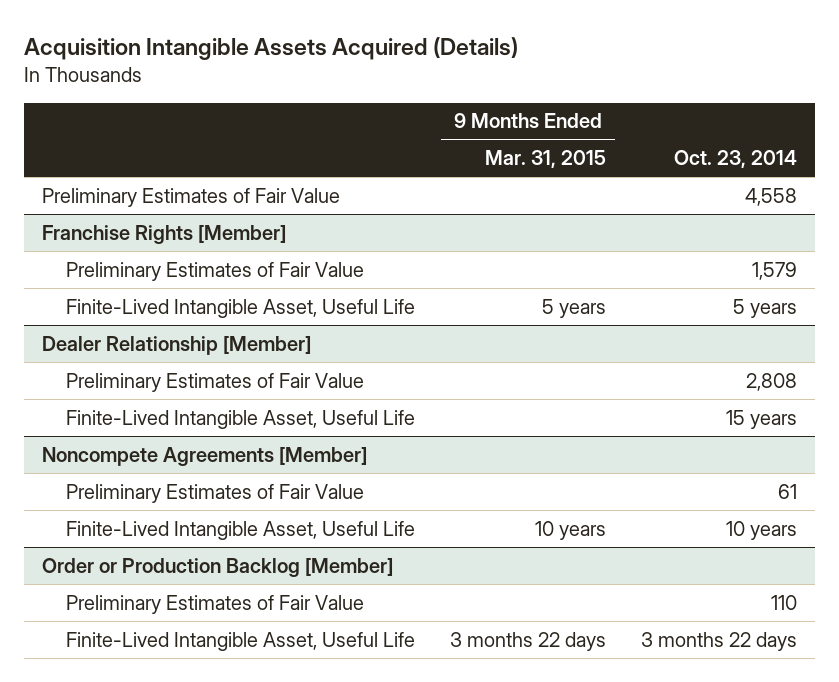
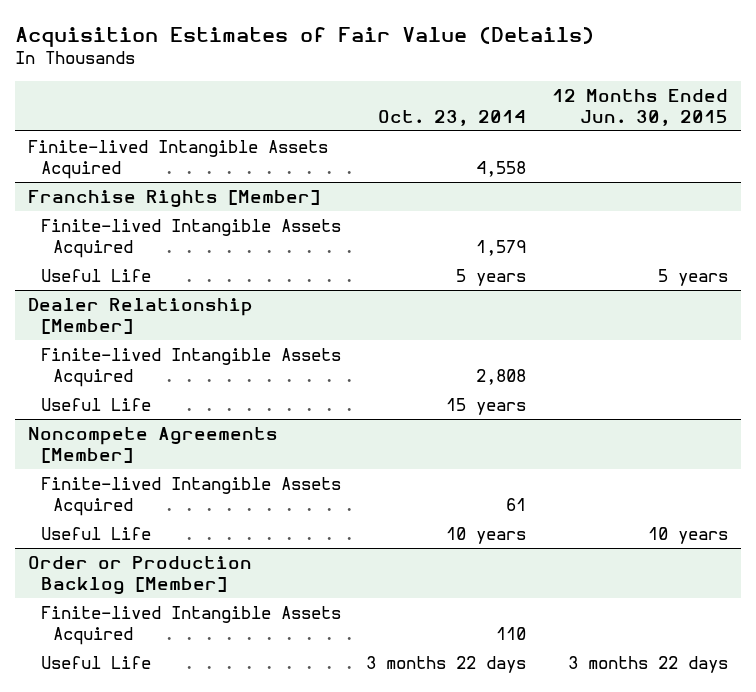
- Acquisition Intangible Assets Acquired (Details)
+ Acquisition Estimates of Fair Value (Details)
- | 9 Months Ended Mar. 31, 2015 | Oct. 23, 2014
+ | Oct. 23, 2014 | 12 Months Ended Jun. 30, 2015
- Preliminary Estimates of Fair Value | | 4,558
+ Finite-lived Intangible Assets Acquired | 4,558 |
@ Franchise Rights [Member]
- Preliminary Estimates of Fair Value | | 1,579
- Finite-Lived Intangible Asset, Useful Life | 5 years | 5 years
+ Finite-lived Intangible Assets Acquired | 1,579 |
+ Useful Life | 5 years | 5 years
@ Dealer Relationship [Member]
- Preliminary Estimates of Fair Value | | 2,808
- Finite-Lived Intangible Asset, Useful Life | | 15 years
+ Finite-lived Intangible Assets Acquired | 2,808 |
+ Useful Life | 15 years |
@ Noncompete Agreements [Member]
- Preliminary Estimates of Fair Value | | 61
- Finite-Lived Intangible Asset, Useful Life | 10 years | 10 years
+ Finite-lived Intangible Assets Acquired | 61 |
+ Useful Life | 10 years | 10 years
@ Order or Production Backlog [Member]
- Preliminary Estimates of Fair Value | | 110
- Finite-Lived Intangible Asset, Useful Life | 3 months 22 days | 3 months 22 days
+ Finite-lived Intangible Assets Acquired | 110 |
+ Useful Life | 3 months 22 days | 3 months 22 days

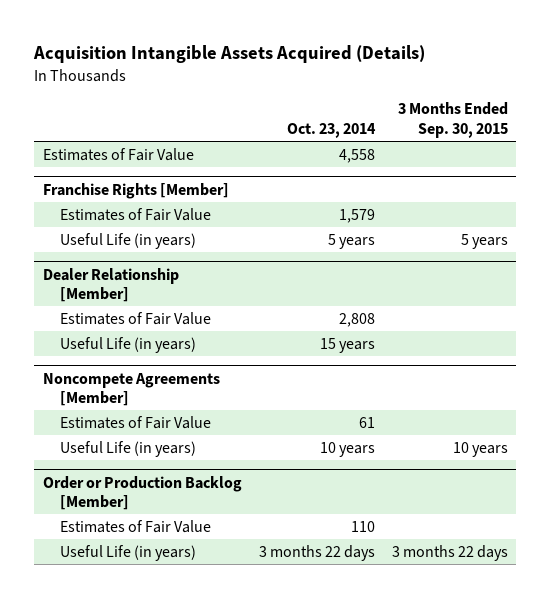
- Acquisition Estimates of Fair Value (Details)
+ Acquisition Intangible Assets Acquired (Details)
- | Oct. 23, 2014 | 12 Months Ended Jun. 30, 2015
+ | Oct. 23, 2014 | 3 Months Ended Sep. 30, 2015
- Finite-lived Intangible Assets Acquired | 4,558 |
+ Estimates of Fair Value | 4,558 |
@ Franchise Rights [Member]
- Finite-lived Intangible Assets Acquired | 1,579 |
- Useful Life | 5 years | 5 years
+ Estimates of Fair Value | 1,579 |
+ Useful Life (in years) | 5 years | 5 years
@ Dealer Relationship [Member]
- Finite-lived Intangible Assets Acquired | 2,808 |
- Useful Life | 15 years |
+ Estimates of Fair Value | 2,808 |
+ Useful Life (in years) | 15 years |
@ Noncompete Agreements [Member]
- Finite-lived Intangible Assets Acquired | 61 |
- Useful Life | 10 years | 10 years
+ Estimates of Fair Value | 61 |
+ Useful Life (in years) | 10 years | 10 years
@ Order or Production Backlog [Member]
- Finite-lived Intangible Assets Acquired | 110 |
- Useful Life | 3 months 22 days | 3 months 22 days
+ Estimates of Fair Value | 110 |
+ Useful Life (in years) | 3 months 22 days | 3 months 22 days

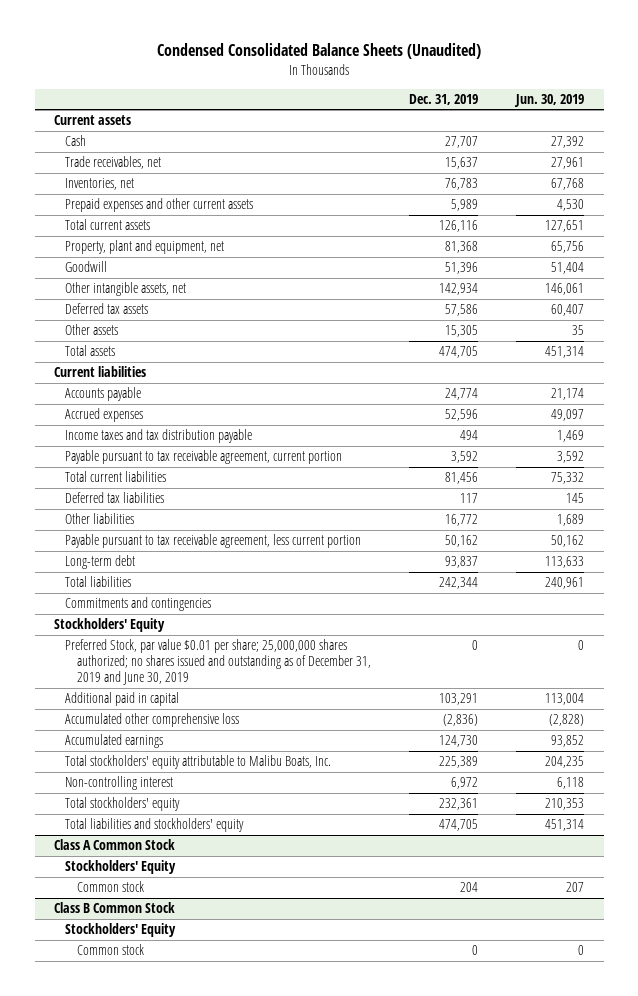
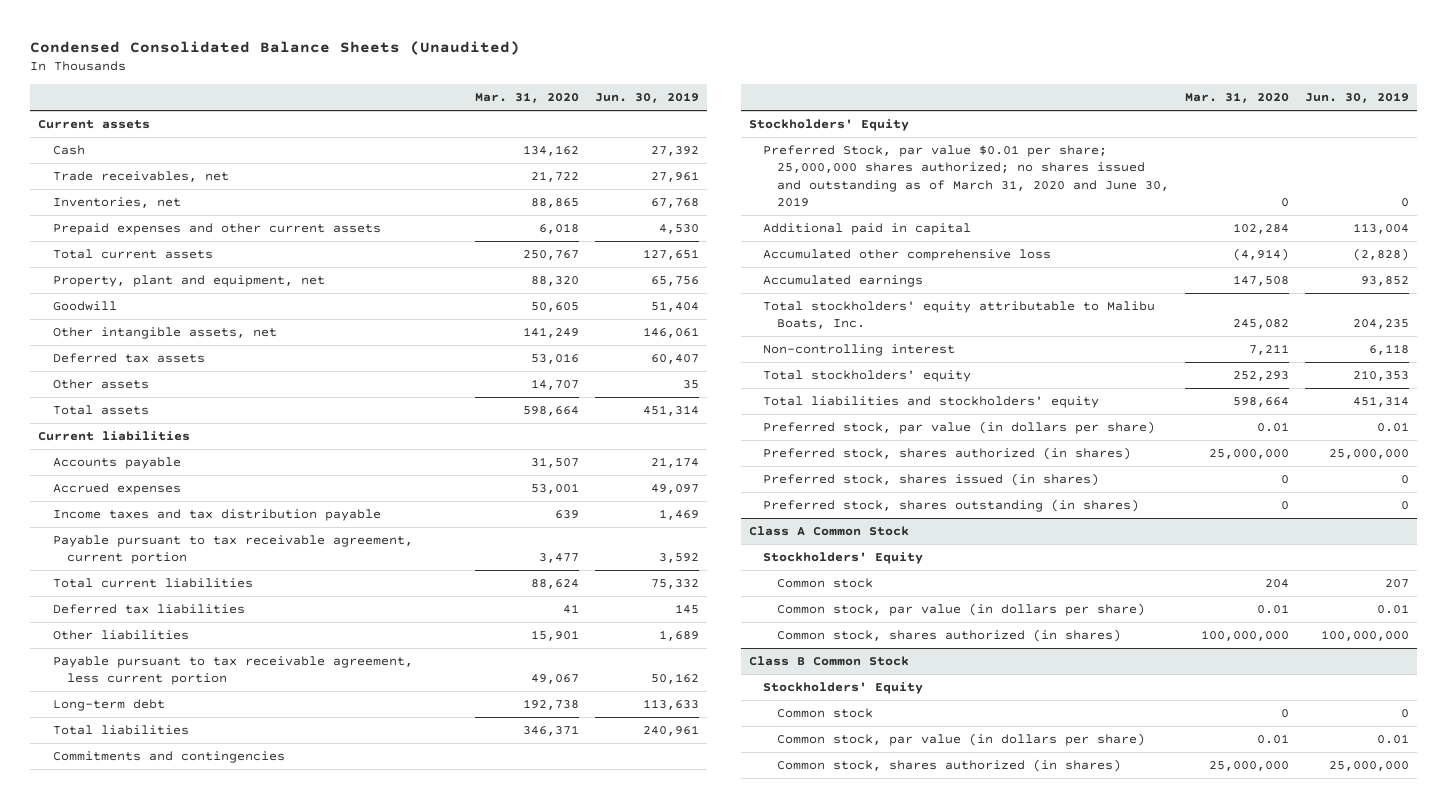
- | Dec. 31, 2019 | Jun. 30, 2019
+ | Mar. 31, 2020 | Jun. 30, 2019
- Preferred Stock, par value $0.01 per share; 25,000,000 shares authorized; no shares issued and outstanding as of December 31, 2019 and June 30, 2019 | 0 | 0
+ Preferred Stock, par value $0.01 per share; 25,000,000 shares authorized; no shares issued and outstanding as of March 31, 2020 and June 30, 2019 | 0 | 0
+ Preferred stock, par value (in dollars per share) | 0.01 | 0.01
+ Preferred stock, shares authorized (in shares) | 25,000,000 | 25,000,000
+ Preferred stock, shares issued (in shares) | 0 | 0
+ Preferred stock, shares outstanding (in shares) | 0 | 0
@ Class A Common Stock
+ Common stock, par value (in dollars per share) | 0.01 | 0.01
+ Common stock, shares authorized (in shares) | 100,000,000 | 100,000,000
@ Class B Common Stock
+ Common stock, par value (in dollars per share) | 0.01 | 0.01
+ Common stock, shares authorized (in shares) | 25,000,000 | 25,000,000

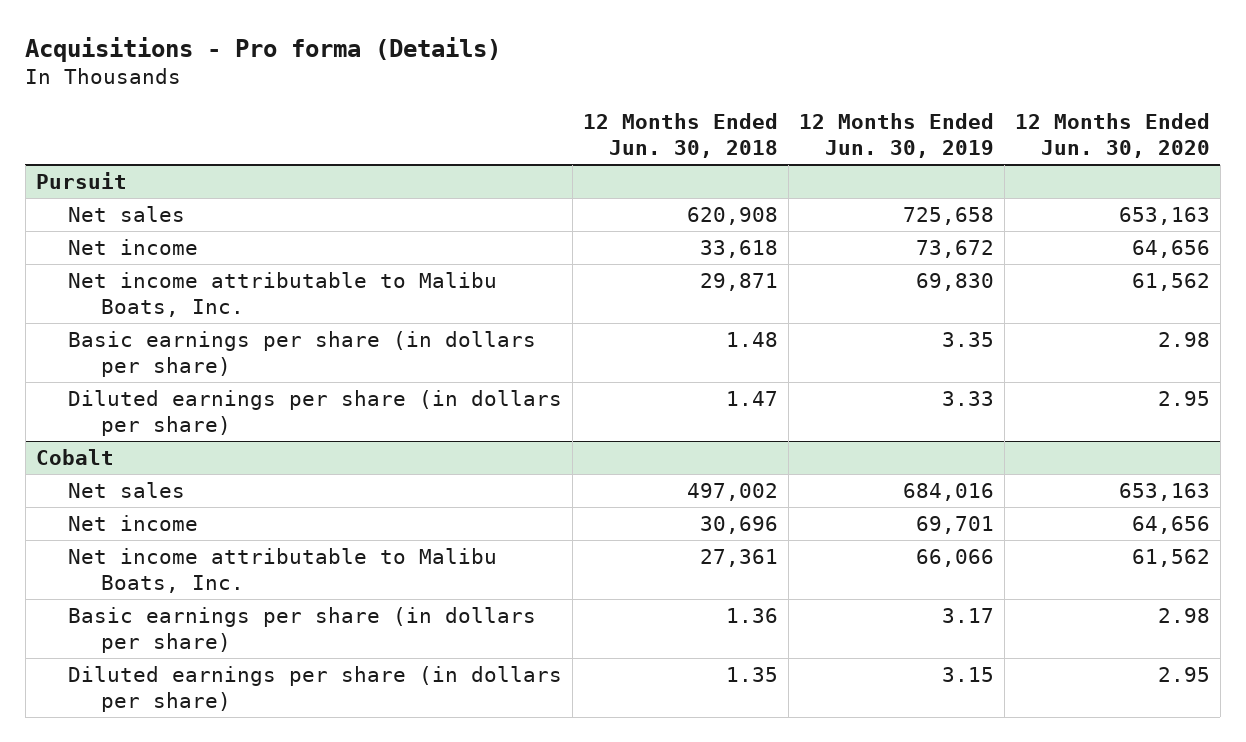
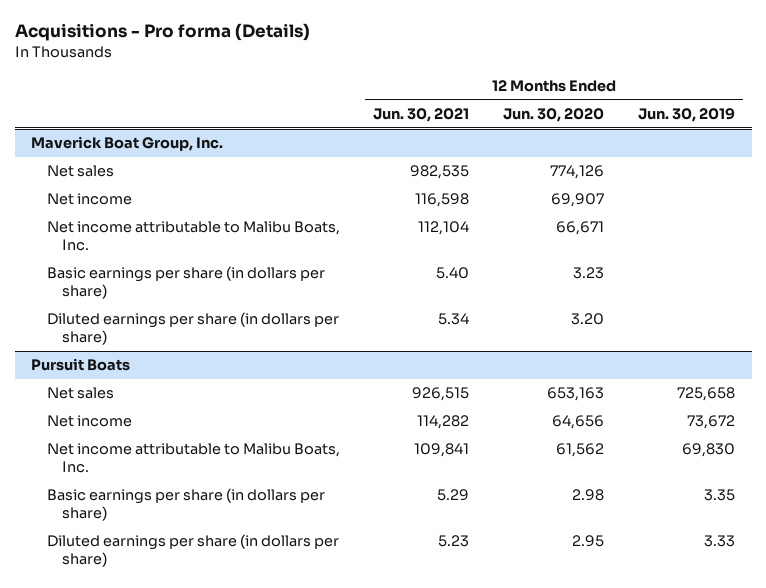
- | 12 Months Ended Jun. 30, 2018 | 12 Months Ended Jun. 30, 2019 | 12 Months Ended Jun. 30, 2020
+ | 12 Months Ended Jun. 30, 2021 | 12 Months Ended Jun. 30, 2020 | 12 Months Ended Jun. 30, 2019
- Pursuit
+ Maverick Boat Group, Inc.
+ Net sales | 982,535 | 774,126 |
+ Net income | 116,598 | 69,907 |
+ Net income attributable to Malibu Boats, Inc. | 112,104 | 66,671 |
+ Basic earnings per share (in dollars per share) | 5.40 | 3.23 |
+ Diluted earnings per share (in dollars per share) | 5.34 | 3.20 |
+ Pursuit Boats
- Cobalt
- Net sales | 497,002 | 684,016 | 653,163
- Net income | 30,696 | 69,701 | 64,656
- Net income attributable to Malibu Boats, Inc. | 27,361 | 66,066 | 61,562
- Basic earnings per share (in dollars per share) | 1.36 | 3.17 | 2.98
- Diluted earnings per share (in dollars per share) | 1.35 | 3.15 | 2.95

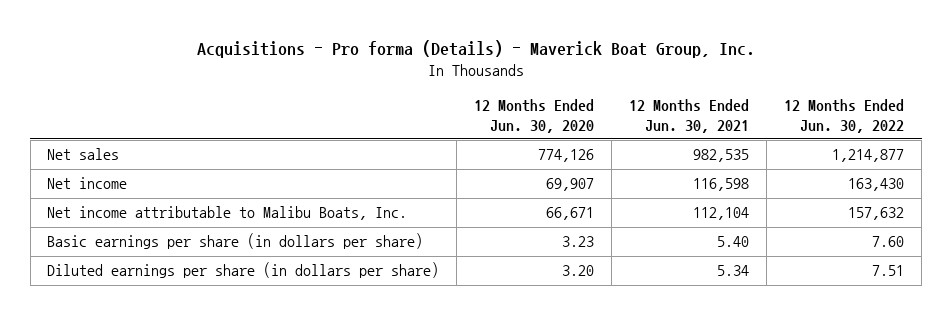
- Acquisitions - Pro forma (Details)
+ Acquisitions - Pro forma (Details) - Maverick Boat Group, Inc.
- | 12 Months Ended Jun. 30, 2021 | 12 Months Ended Jun. 30, 2020 | 12 Months Ended Jun. 30, 2019
+ | 12 Months Ended Jun. 30, 2020 | 12 Months Ended Jun. 30, 2021 | 12 Months Ended Jun. 30, 2022
- Maverick Boat Group, Inc.
- Pursuit Boats
- Net sales | 926,515 | 653,163 | 725,658
- Net income | 114,282 | 64,656 | 73,672
- Net income attributable to Malibu Boats, Inc. | 109,841 | 61,562 | 69,830
- Basic earnings per share (in dollars per share) | 5.29 | 2.98 | 3.35
- Diluted earnings per share (in dollars per share) | 5.23 | 2.95 | 3.33

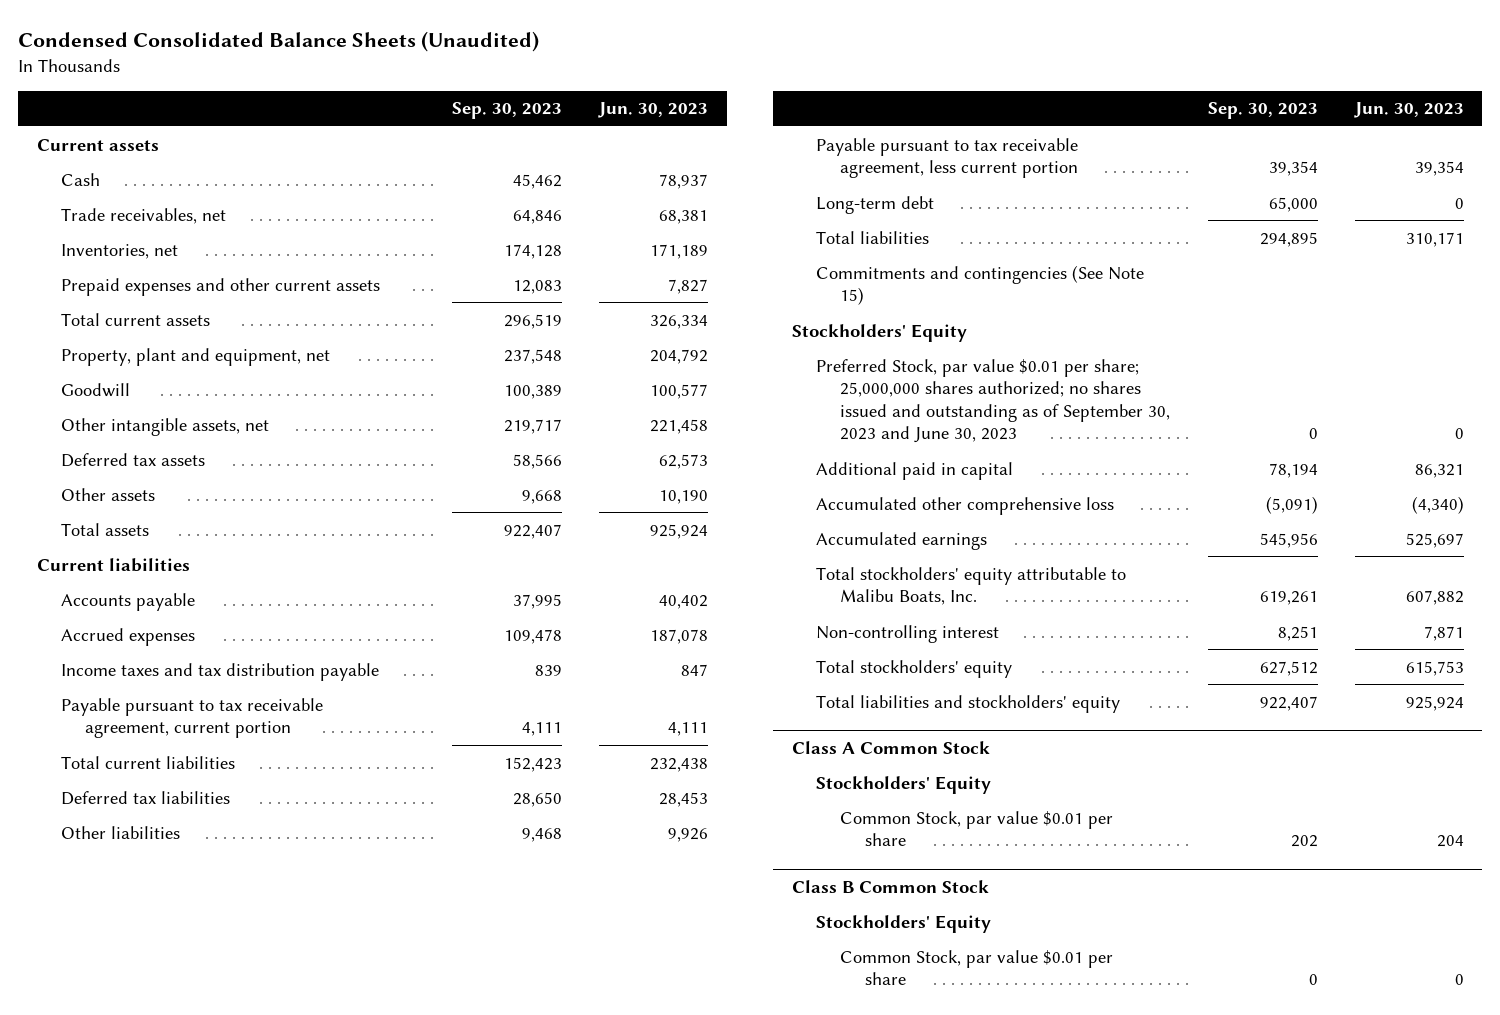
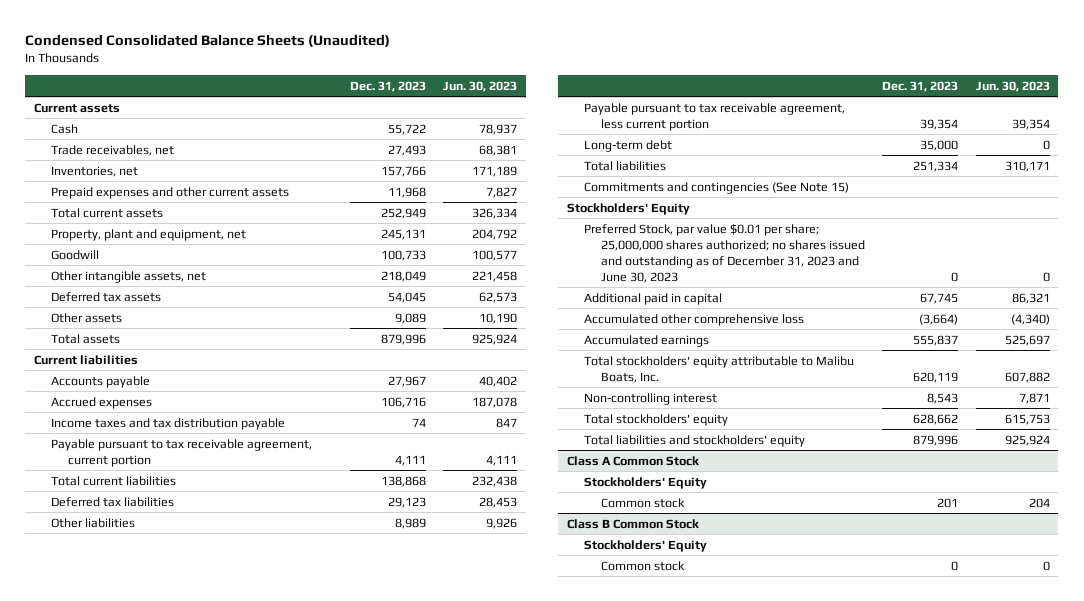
- | Sep. 30, 2023 | Jun. 30, 2023
+ | Dec. 31, 2023 | Jun. 30, 2023
- Preferred Stock, par value $0.01 per share; 25,000,000 shares authorized; no shares issued and outstanding as of September 30, 2023 and June 30, 2023 | 0 | 0
+ Preferred Stock, par value $0.01 per share; 25,000,000 shares authorized; no shares issued and outstanding as of December 31, 2023 and June 30, 2023 | 0 | 0
@ Class A Common Stock
- Common Stock, par value $0.01 per share | 202 | 204
+ Common stock | 201 | 204
@ Class B Common Stock
- Common Stock, par value $0.01 per share | 0 | 0
+ Common stock | 0 | 0

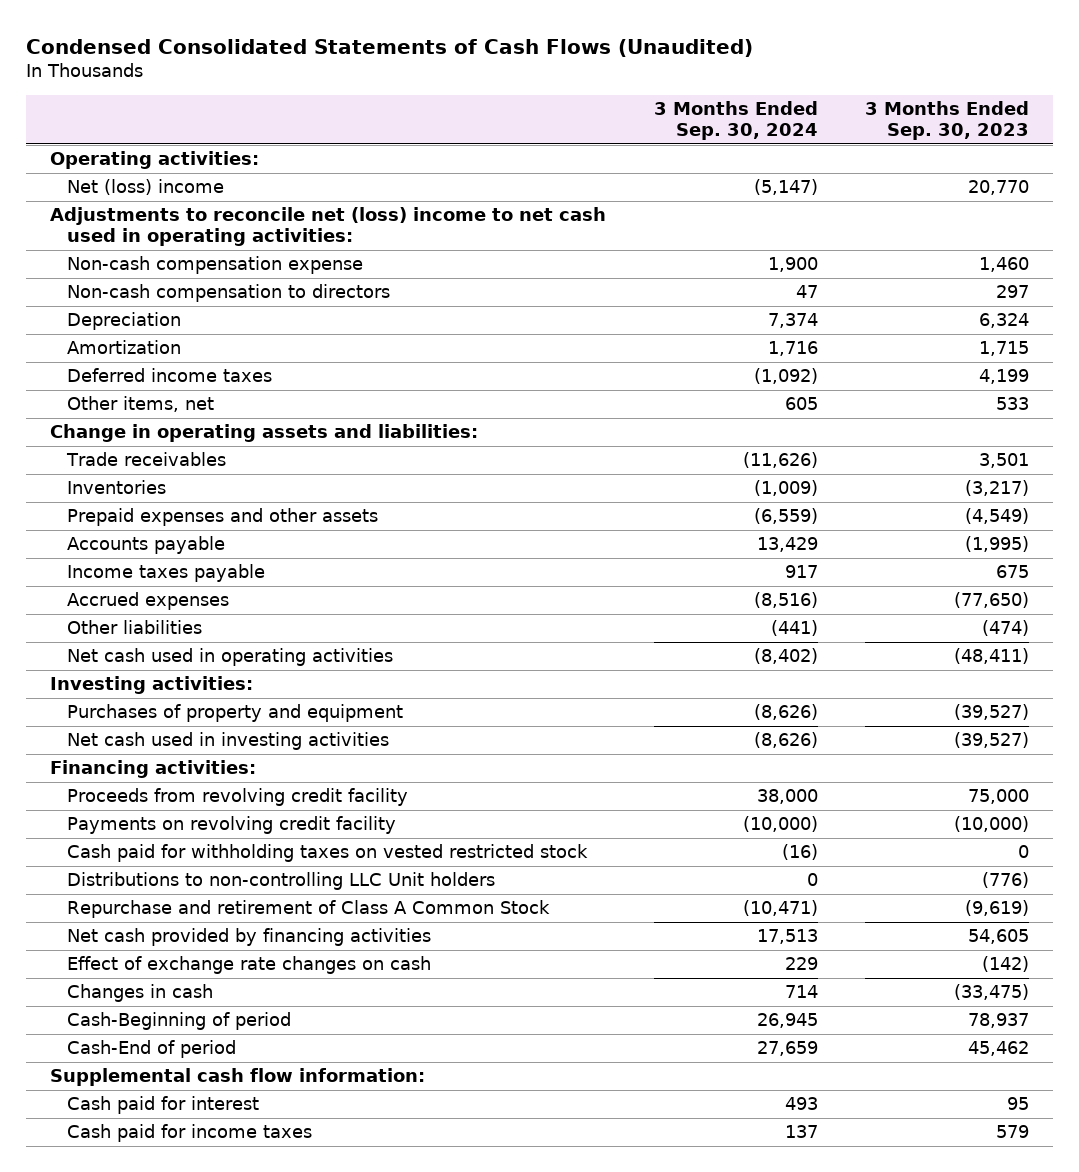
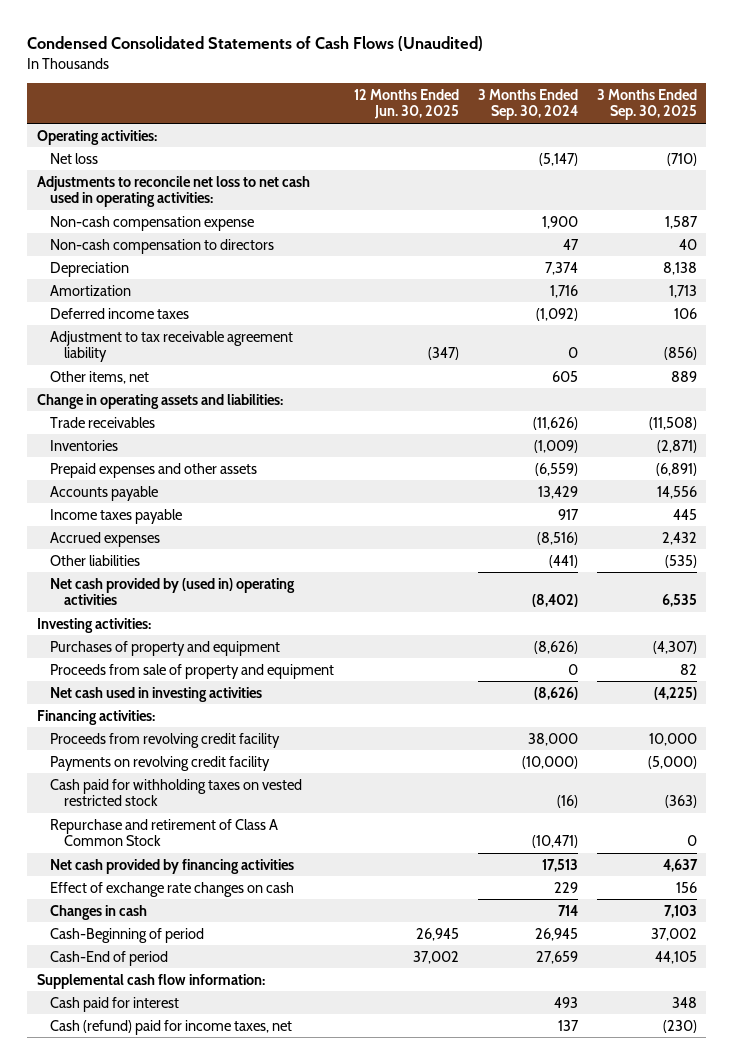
- | 3 Months Ended Sep. 30, 2024 | 3 Months Ended Sep. 30, 2023
+ | 12 Months Ended Jun. 30, 2025 | 3 Months Ended Sep. 30, 2024 | 3 Months Ended Sep. 30, 2025
- Net (loss) income | (5,147) | 20,770
- Adjustments to reconcile net (loss) income to net cash used in operating activities:
+ Net loss | | (5,147) | (710)
+ Adjustments to reconcile net loss to net cash used in operating activities:
+ Adjustment to tax receivable agreement liability | (347) | 0 | (856)
- Net cash used in operating activities | (8,402) | (48,411)
+ Net cash provided by (used in) operating activities | | (8,402) | 6,535
+ Proceeds from sale of property and equipment | | 0 | 82
- Distributions to non-controlling LLC Unit holders | 0 | (776)
- Cash paid for income taxes | 137 | 579
+ Cash (refund) paid for income taxes, net | | 137 | (230)

